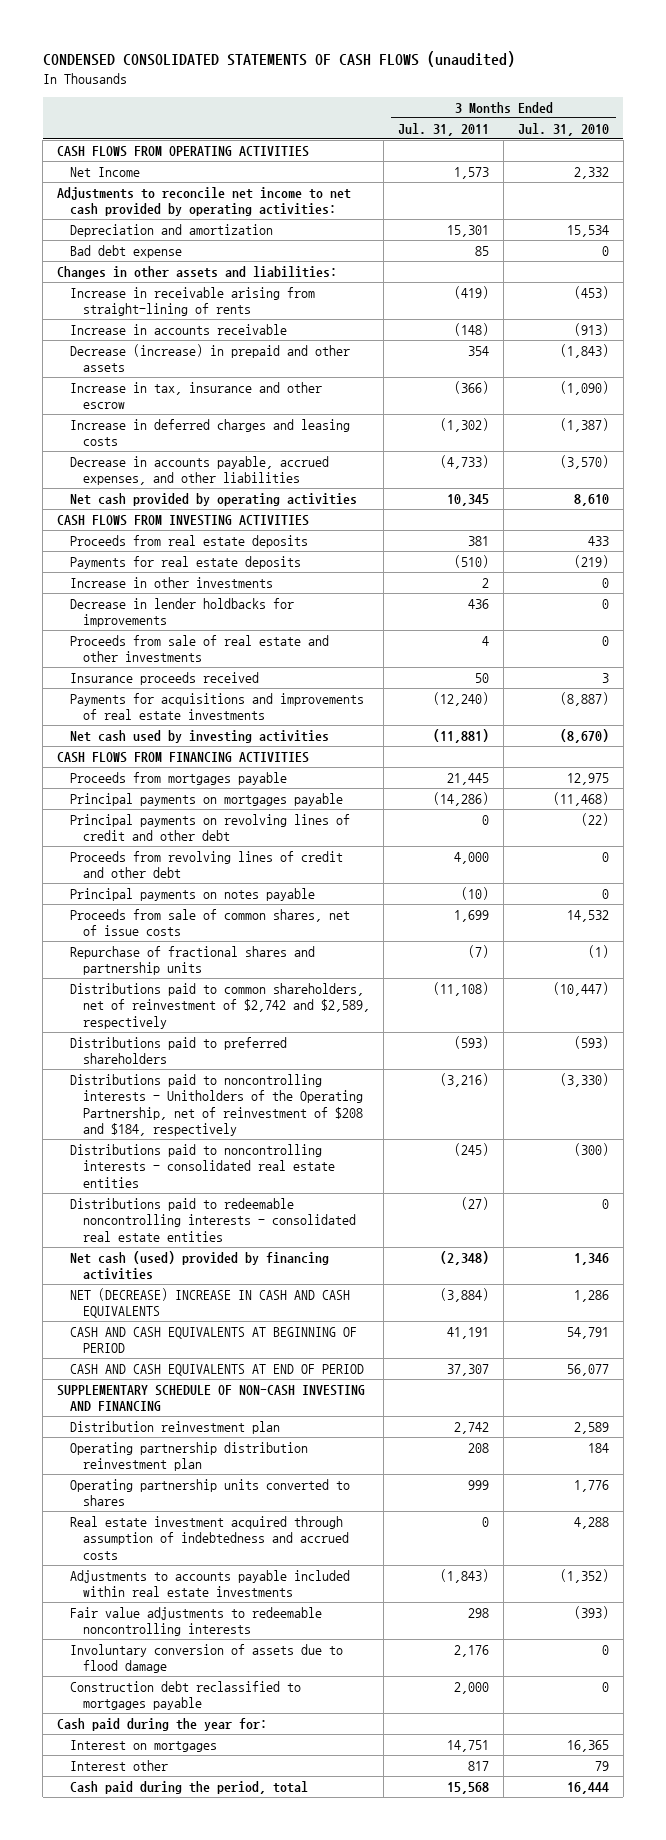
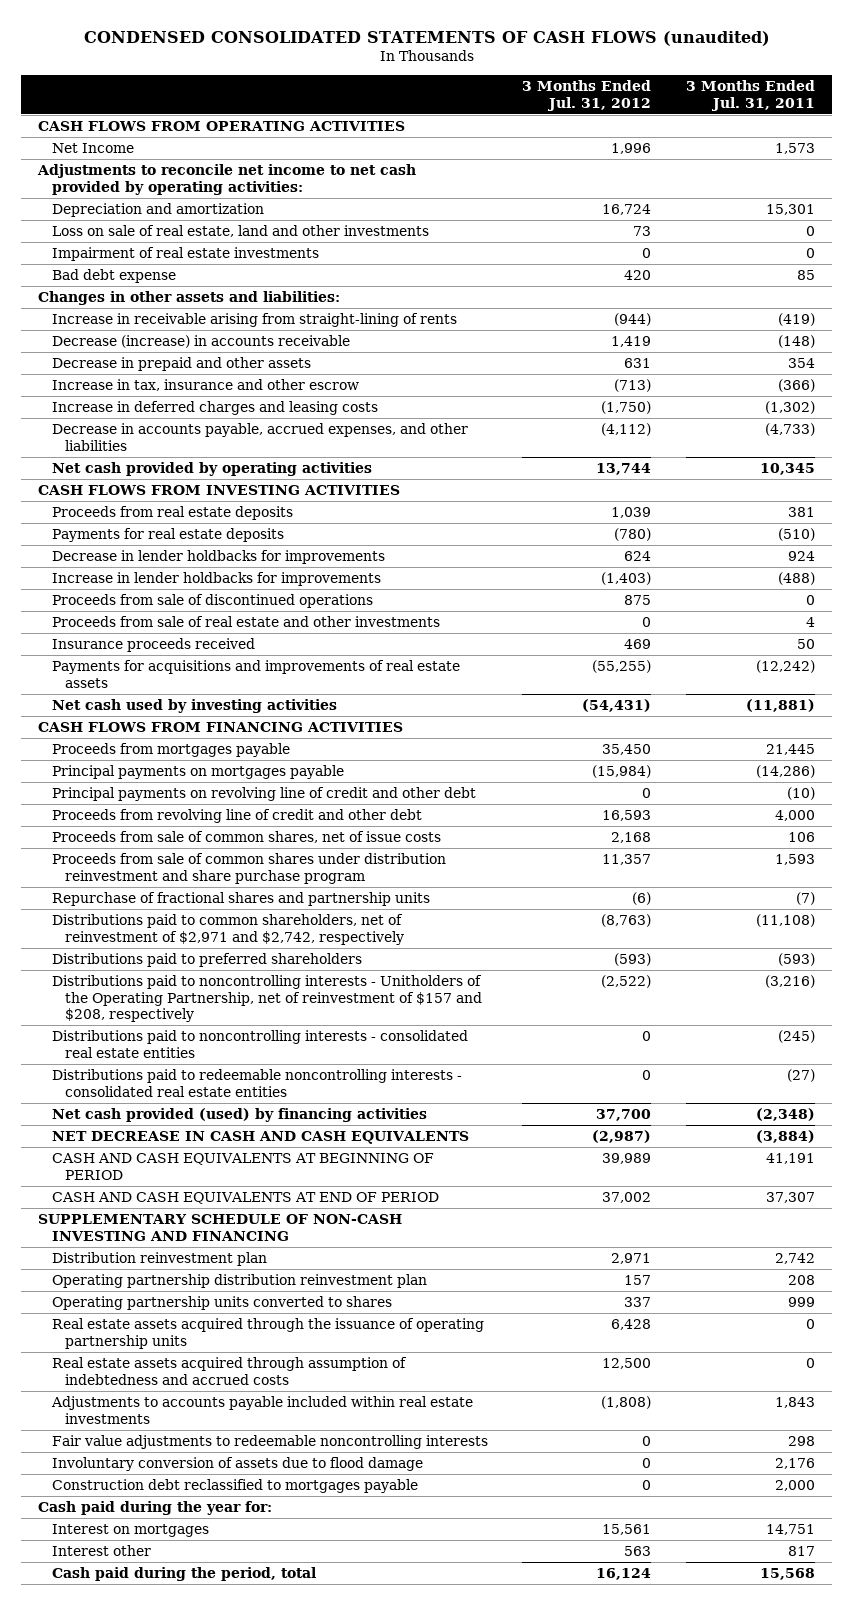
- | 3 Months Ended Jul. 31, 2011 | 3 Months Ended Jul. 31, 2010
+ | 3 Months Ended Jul. 31, 2012 | 3 Months Ended Jul. 31, 2011
+ Loss on sale of real estate, land and other investments | 73 | 0
+ Impairment of real estate investments | 0 | 0
- Increase in accounts receivable | (148) | (913)
- Decrease (increase) in prepaid and other assets | 354 | (1,843)
+ Decrease (increase) in accounts receivable | 1,419 | (148)
+ Decrease in prepaid and other assets | 631 | 354
- Increase in other investments | 2 | 0
- Decrease in lender holdbacks for improvements | 436 | 0
+ Decrease in lender holdbacks for improvements | 624 | 924
+ Increase in lender holdbacks for improvements | (1,403) | (488)
+ Proceeds from sale of discontinued operations | 875 | 0
- Payments for acquisitions and improvements of real estate investments | (12,240) | (8,887)
+ Payments for acquisitions and improvements of real estate assets | (55,255) | (12,242)
- Principal payments on revolving lines of credit and other debt | 0 | (22)
- Proceeds from revolving lines of credit and other debt | 4,000 | 0
- Principal payments on notes payable | (10) | 0
- Proceeds from sale of common shares, net of issue costs | 1,699 | 14,532
+ Principal payments on revolving line of credit and other debt | 0 | (10)
+ Proceeds from revolving line of credit and other debt | 16,593 | 4,000
+ Proceeds from sale of common shares, net of issue costs | 2,168 | 106
+ Proceeds from sale of common shares under distribution reinvestment and share purchase program | 11,357 | 1,593
- Distributions paid to common shareholders, net of reinvestment of $2,742 and $2,589, respectively | (11,108) | (10,447)
+ Distributions paid to common shareholders, net of reinvestment of $2,971 and $2,742, respectively | (8,763) | (11,108)
- Distributions paid to noncontrolling interests - Unitholders of the Operating Partnership, net of reinvestment of $208 and $184, respectively | (3,216) | (3,330)
+ Distributions paid to noncontrolling interests - Unitholders of the Operating Partnership, net of reinvestment of $157 and $208, respectively | (2,522) | (3,216)
- Net cash (used) provided by financing activities | (2,348) | 1,346
- NET (DECREASE) INCREASE IN CASH AND CASH EQUIVALENTS | (3,884) | 1,286
+ Net cash provided (used) by financing activities | 37,700 | (2,348)
+ NET DECREASE IN CASH AND CASH EQUIVALENTS | (2,987) | (3,884)
- Real estate investment acquired through assumption of indebtedness and accrued costs | 0 | 4,288
- Adjustments to accounts payable included within real estate investments | (1,843) | (1,352)
+ Real estate assets acquired through the issuance of operating partnership units | 6,428 | 0
+ Real estate assets acquired through assumption of indebtedness and accrued costs | 12,500 | 0
+ Adjustments to accounts payable included within real estate investments | (1,808) | 1,843

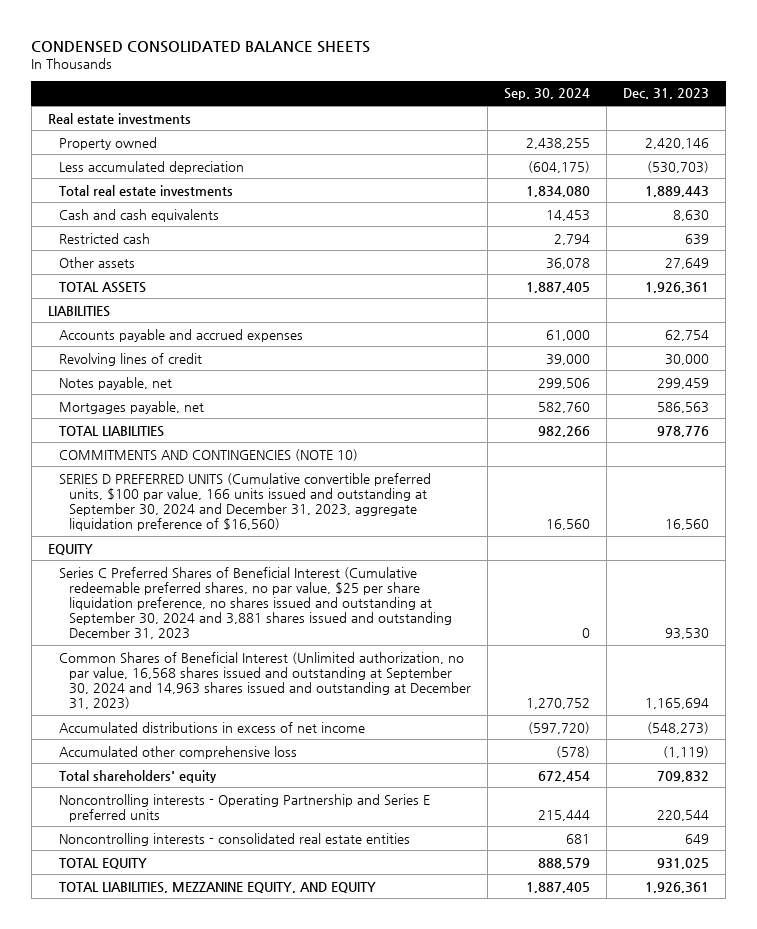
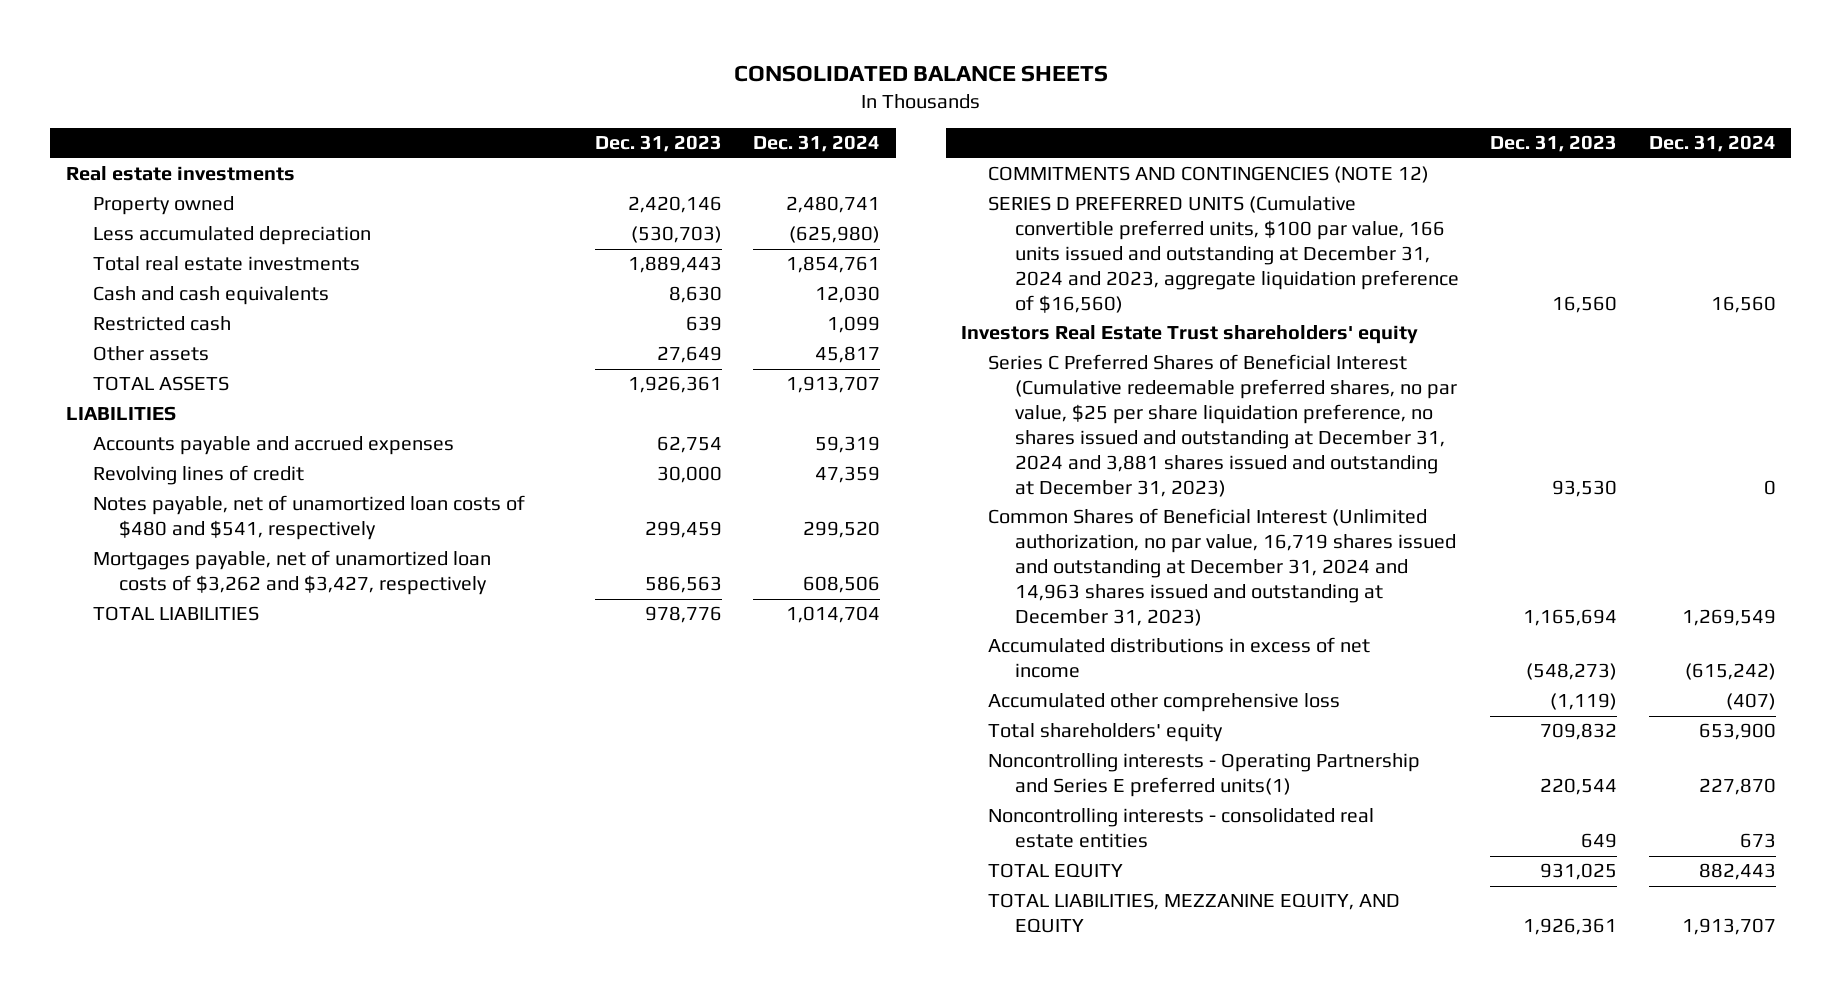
- CONDENSED CONSOLIDATED BALANCE SHEETS
+ CONSOLIDATED BALANCE SHEETS
- | Sep. 30, 2024 | Dec. 31, 2023
+ | Dec. 31, 2023 | Dec. 31, 2024
- Notes payable, net | 299,506 | 299,459
- Mortgages payable, net | 582,760 | 586,563
+ Notes payable, net of unamortized loan costs of $480 and $541, respectively | 299,459 | 299,520
+ Mortgages payable, net of unamortized loan costs of $3,262 and $3,427, respectively | 586,563 | 608,506
- COMMITMENTS AND CONTINGENCIES (NOTE 10)
- SERIES D PREFERRED UNITS (Cumulative convertible preferred units, $100 par value, 166 units issued and outstanding at September 30, 2024 and December 31, 2023, aggregate liquidation preference of $16,560) | 16,560 | 16,560
- EQUITY
- Series C Preferred Shares of Beneficial Interest (Cumulative redeemable preferred shares, no par value, $25 per share liquidation preference, no shares issued and outstanding at September 30, 2024 and 3,881 shares issued and outstanding December 31, 2023 | 0 | 93,530
- Common Shares of Beneficial Interest (Unlimited authorization, no par value, 16,568 shares issued and outstanding at September 30, 2024 and 14,963 shares issued and outstanding at December 31, 2023) | 1,270,752 | 1,165,694
+ COMMITMENTS AND CONTINGENCIES (NOTE 12)
+ SERIES D PREFERRED UNITS (Cumulative convertible preferred units, $100 par value, 166 units issued and outstanding at December 31, 2024 and 2023, aggregate liquidation preference of $16,560) | 16,560 | 16,560
+ Investors Real Estate Trust shareholders' equity
+ Series C Preferred Shares of Beneficial Interest (Cumulative redeemable preferred shares, no par value, $25 per share liquidation preference, no shares issued and outstanding at December 31, 2024 and 3,881 shares issued and outstanding at December 31, 2023) | 93,530 | 0
+ Common Shares of Beneficial Interest (Unlimited authorization, no par value, 16,719 shares issued and outstanding at December 31, 2024 and 14,963 shares issued and outstanding at December 31, 2023) | 1,165,694 | 1,269,549
- Noncontrolling interests - Operating Partnership and Series E preferred units | 215,444 | 220,544
+ Noncontrolling interests - Operating Partnership and Series E preferred units(1) | 220,544 | 227,870

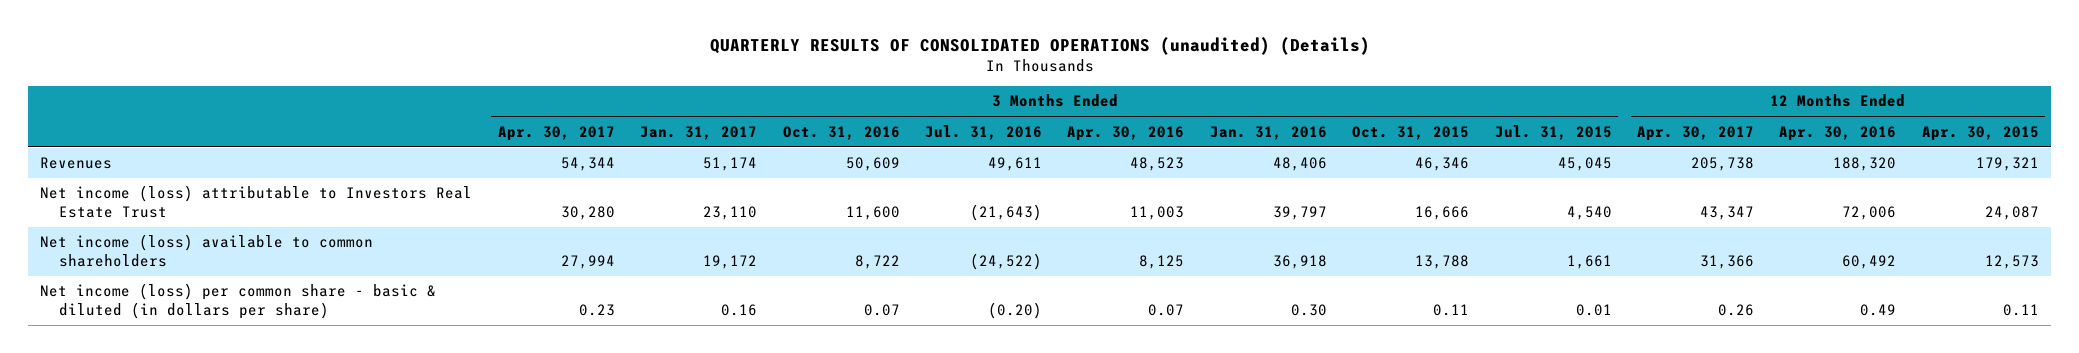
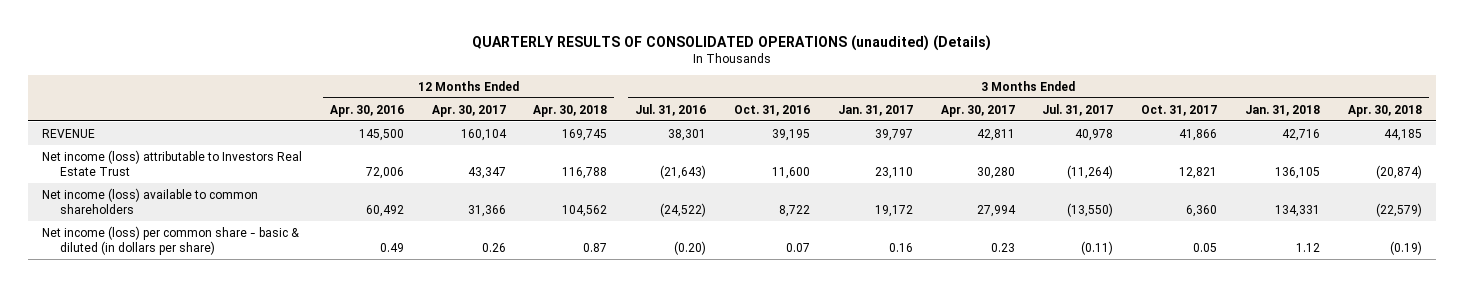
- | 3 Months Ended Apr. 30, 2017 | 3 Months Ended Jan. 31, 2017 | 3 Months Ended Oct. 31, 2016 | 3 Months Ended Jul. 31, 2016 | 3 Months Ended Apr. 30, 2016 | 3 Months Ended Jan. 31, 2016 | 3 Months Ended Oct. 31, 2015 | 3 Months Ended Jul. 31, 2015 | 12 Months Ended Apr. 30, 2017 | 12 Months Ended Apr. 30, 2016 | 12 Months Ended Apr. 30, 2015
+ | 12 Months Ended Apr. 30, 2016 | 12 Months Ended Apr. 30, 2017 | 12 Months Ended Apr. 30, 2018 | 3 Months Ended Jul. 31, 2016 | 3 Months Ended Oct. 31, 2016 | 3 Months Ended Jan. 31, 2017 | 3 Months Ended Apr. 30, 2017 | 3 Months Ended Jul. 31, 2017 | 3 Months Ended Oct. 31, 2017 | 3 Months Ended Jan. 31, 2018 | 3 Months Ended Apr. 30, 2018
- Revenues | 54,344 | 51,174 | 50,609 | 49,611 | 48,523 | 48,406 | 46,346 | 45,045 | 205,738 | 188,320 | 179,321
+ REVENUE | 145,500 | 160,104 | 169,745 | 38,301 | 39,195 | 39,797 | 42,811 | 40,978 | 41,866 | 42,716 | 44,185

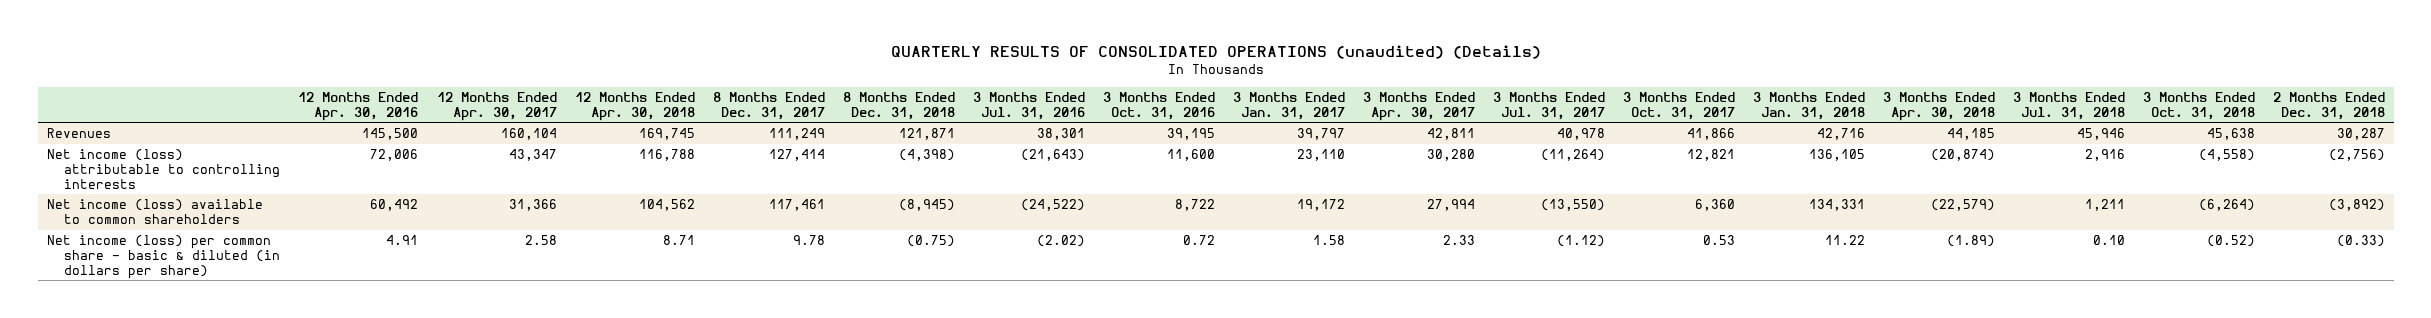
- | 12 Months Ended Apr. 30, 2016 | 12 Months Ended Apr. 30, 2017 | 12 Months Ended Apr. 30, 2018 | 3 Months Ended Jul. 31, 2016 | 3 Months Ended Oct. 31, 2016 | 3 Months Ended Jan. 31, 2017 | 3 Months Ended Apr. 30, 2017 | 3 Months Ended Jul. 31, 2017 | 3 Months Ended Oct. 31, 2017 | 3 Months Ended Jan. 31, 2018 | 3 Months Ended Apr. 30, 2018
+ | 12 Months Ended Apr. 30, 2016 | 12 Months Ended Apr. 30, 2017 | 12 Months Ended Apr. 30, 2018 | 8 Months Ended Dec. 31, 2017 | 8 Months Ended Dec. 31, 2018 | 3 Months Ended Jul. 31, 2016 | 3 Months Ended Oct. 31, 2016 | 3 Months Ended Jan. 31, 2017 | 3 Months Ended Apr. 30, 2017 | 3 Months Ended Jul. 31, 2017 | 3 Months Ended Oct. 31, 2017 | 3 Months Ended Jan. 31, 2018 | 3 Months Ended Apr. 30, 2018 | 3 Months Ended Jul. 31, 2018 | 3 Months Ended Oct. 31, 2018 | 2 Months Ended Dec. 31, 2018
- REVENUE | 145,500 | 160,104 | 169,745 | 38,301 | 39,195 | 39,797 | 42,811 | 40,978 | 41,866 | 42,716 | 44,185
- Net income (loss) attributable to Investors Real Estate Trust | 72,006 | 43,347 | 116,788 | (21,643) | 11,600 | 23,110 | 30,280 | (11,264) | 12,821 | 136,105 | (20,874)
+ Revenues | 145,500 | 160,104 | 169,745 | 111,249 | 121,871 | 38,301 | 39,195 | 39,797 | 42,811 | 40,978 | 41,866 | 42,716 | 44,185 | 45,946 | 45,638 | 30,287
+ Net income (loss) attributable to controlling interests | 72,006 | 43,347 | 116,788 | 127,414 | (4,398) | (21,643) | 11,600 | 23,110 | 30,280 | (11,264) | 12,821 | 136,105 | (20,874) | 2,916 | (4,558) | (2,756)
- Net income (loss) per common share - basic & diluted (in dollars per share) | 0.49 | 0.26 | 0.87 | (0.20) | 0.07 | 0.16 | 0.23 | (0.11) | 0.05 | 1.12 | (0.19)
+ Net income (loss) per common share - basic & diluted (in dollars per share) | 4.91 | 2.58 | 8.71 | 9.78 | (0.75) | (2.02) | 0.72 | 1.58 | 2.33 | (1.12) | 0.53 | 11.22 | (1.89) | 0.10 | (0.52) | (0.33)

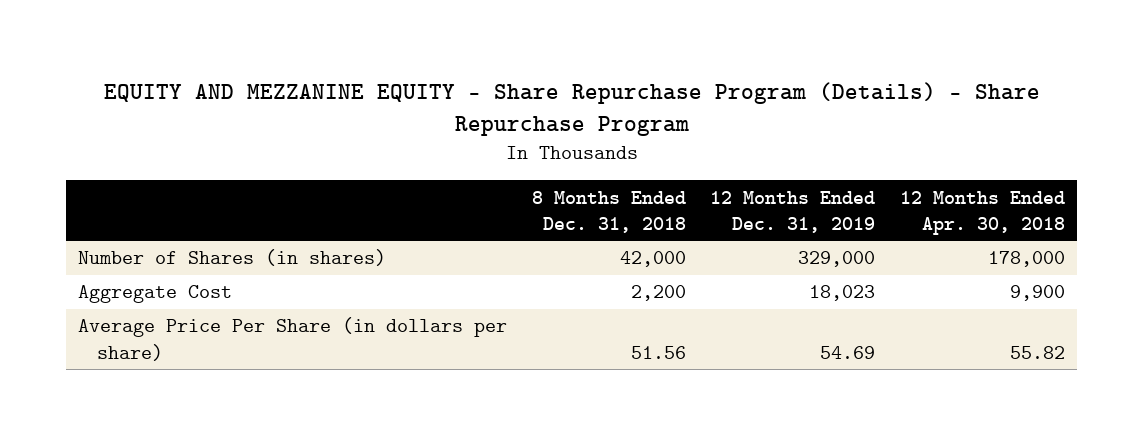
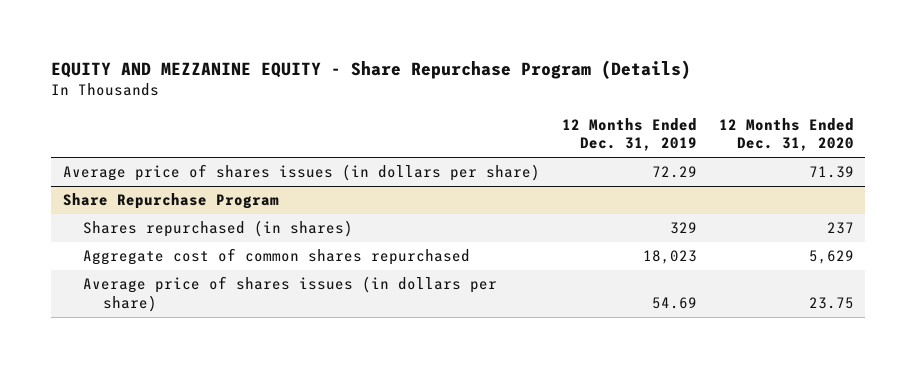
- EQUITY AND MEZZANINE EQUITY - Share Repurchase Program (Details) - Share Repurchase Program
+ EQUITY AND MEZZANINE EQUITY - Share Repurchase Program (Details)
- | 8 Months Ended Dec. 31, 2018 | 12 Months Ended Dec. 31, 2019 | 12 Months Ended Apr. 30, 2018
+ | 12 Months Ended Dec. 31, 2019 | 12 Months Ended Dec. 31, 2020
- Number of Shares (in shares) | 42,000 | 329,000 | 178,000
- Aggregate Cost | 2,200 | 18,023 | 9,900
- Average Price Per Share (in dollars per share) | 51.56 | 54.69 | 55.82
+ Average price of shares issues (in dollars per share) | 72.29 | 71.39
+ Share Repurchase Program
+ Shares repurchased (in shares) | 329 | 237
+ Aggregate cost of common shares repurchased | 18,023 | 5,629
+ Average price of shares issues (in dollars per share) | 54.69 | 23.75

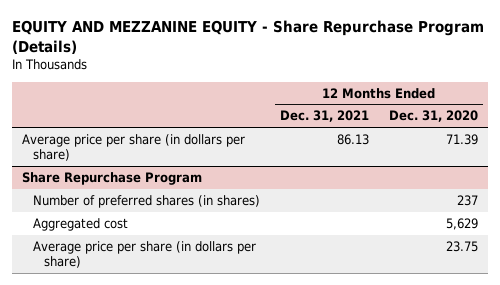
- | 12 Months Ended Dec. 31, 2019 | 12 Months Ended Dec. 31, 2020
+ | 12 Months Ended Dec. 31, 2021 | 12 Months Ended Dec. 31, 2020
- Average price of shares issues (in dollars per share) | 72.29 | 71.39
+ Average price per share (in dollars per share) | 86.13 | 71.39
@ Share Repurchase Program
- Shares repurchased (in shares) | 329 | 237
- Aggregate cost of common shares repurchased | 18,023 | 5,629
- Average price of shares issues (in dollars per share) | 54.69 | 23.75
+ Number of preferred shares (in shares) | | 237
+ Aggregated cost | | 5,629
+ Average price per share (in dollars per share) | | 23.75

